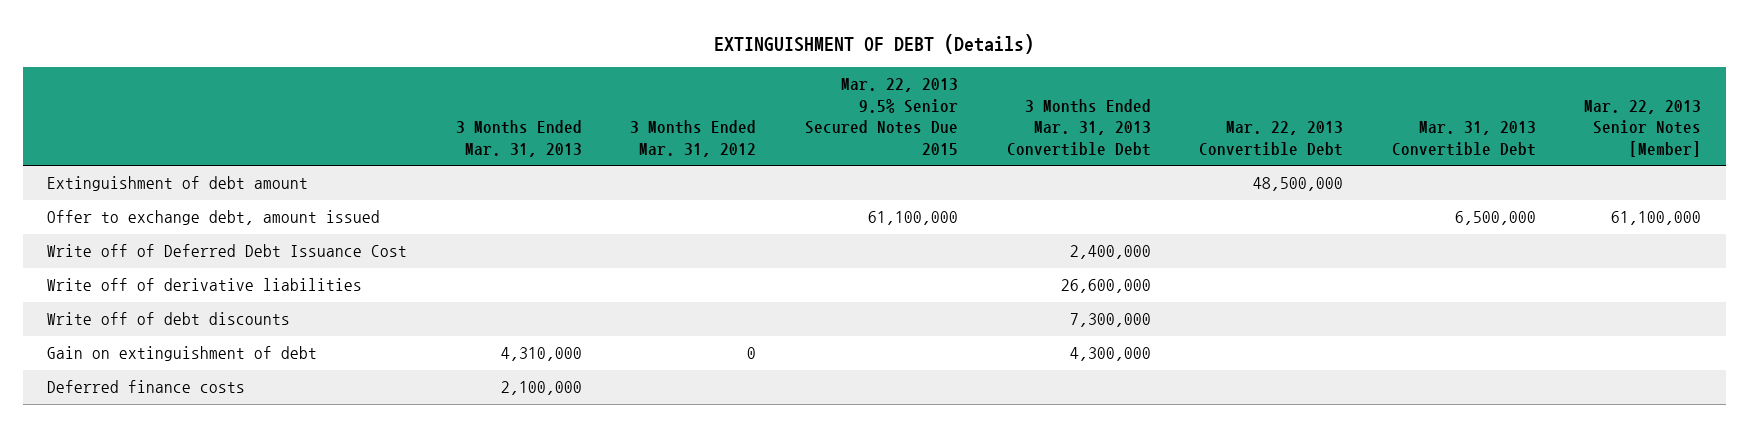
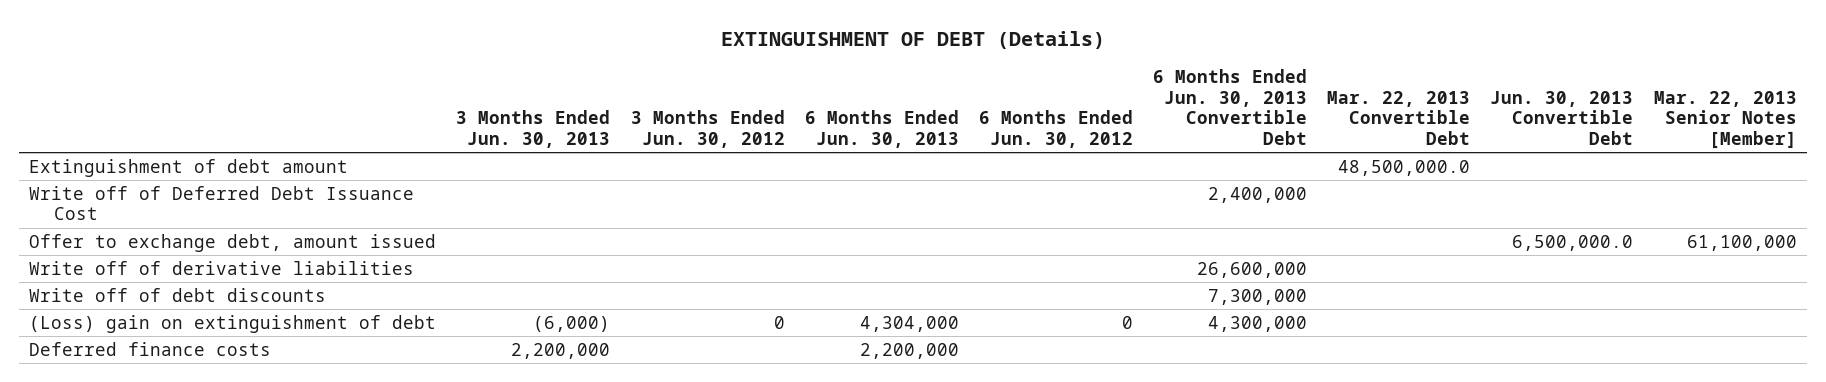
- | 3 Months Ended Mar. 31, 2013 | 3 Months Ended Mar. 31, 2012 | Mar. 22, 2013 9.5% Senior Secured Notes Due 2015 | 3 Months Ended Mar. 31, 2013 Convertible Debt | Mar. 22, 2013 Convertible Debt | Mar. 31, 2013 Convertible Debt | Mar. 22, 2013 Senior Notes [Member]
+ | 3 Months Ended Jun. 30, 2013 | 3 Months Ended Jun. 30, 2012 | 6 Months Ended Jun. 30, 2013 | 6 Months Ended Jun. 30, 2012 | 6 Months Ended Jun. 30, 2013 Convertible Debt | Mar. 22, 2013 Convertible Debt | Jun. 30, 2013 Convertible Debt | Mar. 22, 2013 Senior Notes [Member]
- Extinguishment of debt amount | | | | | 48,500,000 | |
+ Extinguishment of debt amount | | | | | | 48,500,000.0 | |
moved down: Offer to exchange debt, amount issued | | | | | | | 6,500,000.0 | 61,100,000
- Gain on extinguishment of debt | 4,310,000 | 0 | | 4,300,000 | | |
+ (Loss) gain on extinguishment of debt | (6,000) | 0 | 4,304,000 | 0 | 4,300,000 | | |

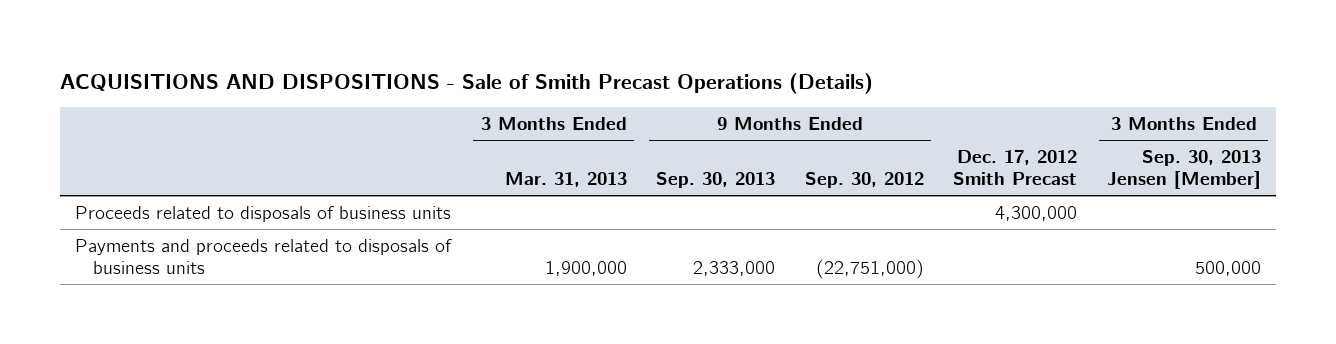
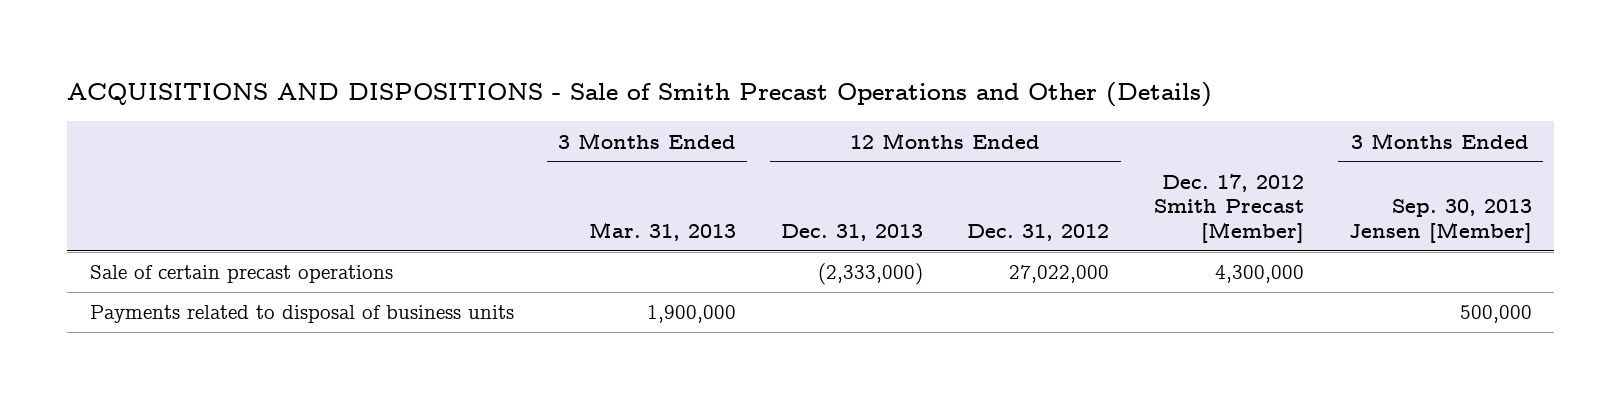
- ACQUISITIONS AND DISPOSITIONS - Sale of Smith Precast Operations (Details)
+ ACQUISITIONS AND DISPOSITIONS - Sale of Smith Precast Operations and Other (Details)
- | 3 Months Ended Mar. 31, 2013 | 9 Months Ended Sep. 30, 2013 | 9 Months Ended Sep. 30, 2012 | Dec. 17, 2012 Smith Precast | 3 Months Ended Sep. 30, 2013 Jensen [Member]
+ | 3 Months Ended Mar. 31, 2013 | 12 Months Ended Dec. 31, 2013 | 12 Months Ended Dec. 31, 2012 | Dec. 17, 2012 Smith Precast [Member] | 3 Months Ended Sep. 30, 2013 Jensen [Member]
- Proceeds related to disposals of business units | | | | 4,300,000 |
- Payments and proceeds related to disposals of business units | 1,900,000 | 2,333,000 | (22,751,000) | | 500,000
+ Sale of certain precast operations | | (2,333,000) | 27,022,000 | 4,300,000 |
+ Payments related to disposal of business units | 1,900,000 | | | | 500,000

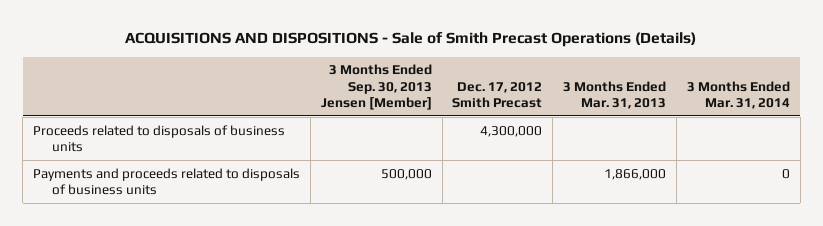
- ACQUISITIONS AND DISPOSITIONS - Sale of Smith Precast Operations and Other (Details)
+ ACQUISITIONS AND DISPOSITIONS - Sale of Smith Precast Operations (Details)
- | 3 Months Ended Mar. 31, 2013 | 12 Months Ended Dec. 31, 2013 | 12 Months Ended Dec. 31, 2012 | Dec. 17, 2012 Smith Precast [Member] | 3 Months Ended Sep. 30, 2013 Jensen [Member]
+ | 3 Months Ended Sep. 30, 2013 Jensen [Member] | Dec. 17, 2012 Smith Precast | 3 Months Ended Mar. 31, 2013 | 3 Months Ended Mar. 31, 2014
- Sale of certain precast operations | | (2,333,000) | 27,022,000 | 4,300,000 |
- Payments related to disposal of business units | 1,900,000 | | | | 500,000
+ Proceeds related to disposals of business units | | 4,300,000 | |
+ Payments and proceeds related to disposals of business units | 500,000 | | 1,866,000 | 0

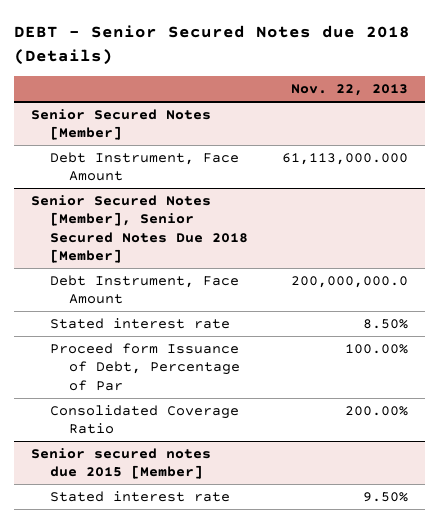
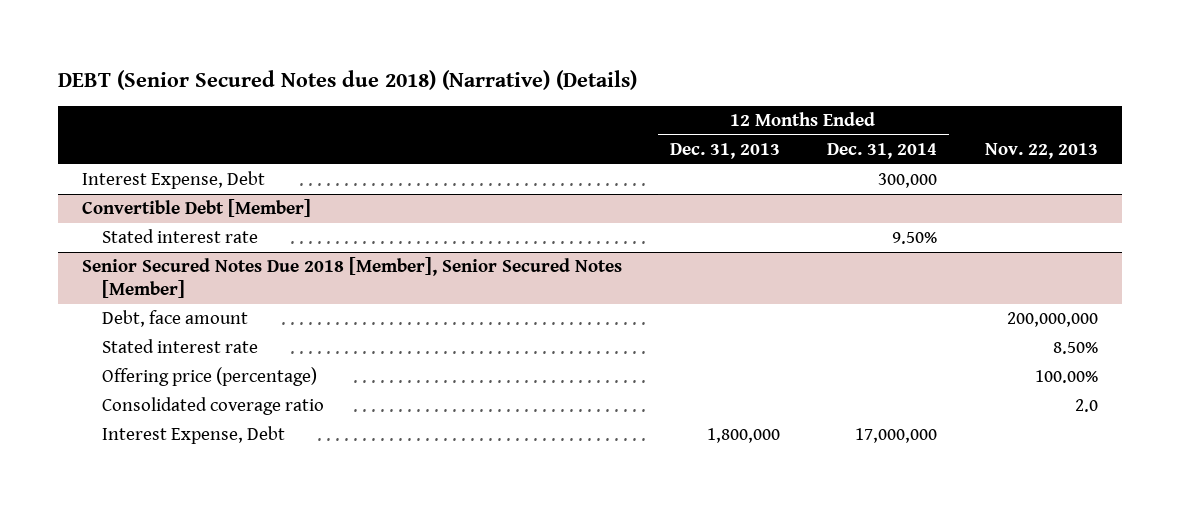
- DEBT - Senior Secured Notes due 2018 (Details)
+ DEBT (Senior Secured Notes due 2018) (Narrative) (Details)
- | Nov. 22, 2013
+ | 12 Months Ended Dec. 31, 2013 | 12 Months Ended Dec. 31, 2014 | Nov. 22, 2013
- Senior Secured Notes [Member]
- Debt Instrument, Face Amount | 61,113,000.000
- Senior Secured Notes [Member], Senior Secured Notes Due 2018 [Member]
- Debt Instrument, Face Amount | 200,000,000.0
+ Interest Expense, Debt | | 300,000 |
+ Convertible Debt [Member]
+ Stated interest rate | | 9.50% |
+ Senior Secured Notes Due 2018 [Member], Senior Secured Notes [Member]
+ Debt, face amount | | | 200,000,000
- Proceed form Issuance of Debt, Percentage of Par | 100.00%
- Consolidated Coverage Ratio | 200.00%
- Senior secured notes due 2015 [Member]
- Stated interest rate | 9.50%
+ Offering price (percentage) | | | 100.00%
+ Consolidated coverage ratio | | | 2.0
+ Interest Expense, Debt | 1,800,000 | 17,000,000 |

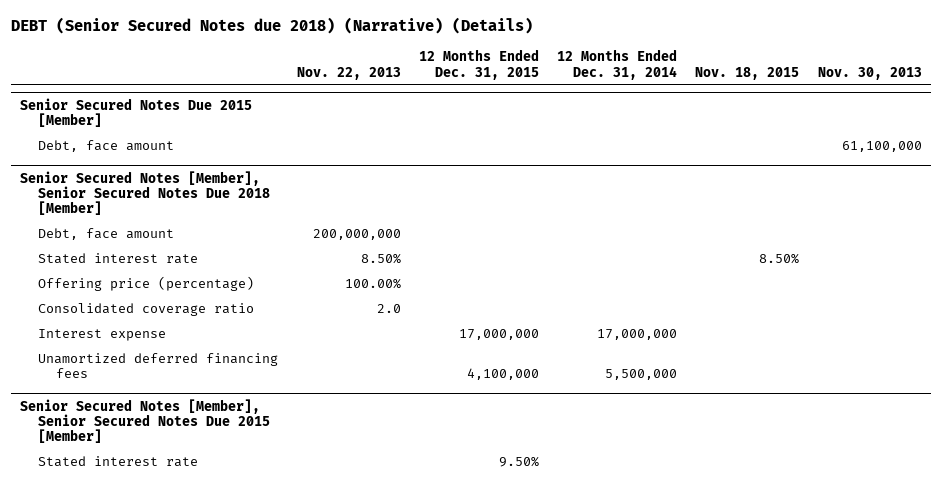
- | 12 Months Ended Dec. 31, 2013 | 12 Months Ended Dec. 31, 2014 | Nov. 22, 2013
+ | Nov. 22, 2013 | 12 Months Ended Dec. 31, 2015 | 12 Months Ended Dec. 31, 2014 | Nov. 18, 2015 | Nov. 30, 2013
- Interest Expense, Debt | | 300,000 |
- Convertible Debt [Member]
- Stated interest rate | | 9.50% |
- Senior Secured Notes Due 2018 [Member], Senior Secured Notes [Member]
+ Senior Secured Notes Due 2015 [Member]
+ Debt, face amount | | | | | 61,100,000
+ Senior Secured Notes [Member], Senior Secured Notes Due 2018 [Member]
- Interest Expense, Debt | 1,800,000 | 17,000,000 |
+ Interest expense | | 17,000,000 | 17,000,000 | |
+ Unamortized deferred financing fees | | 4,100,000 | 5,500,000 | |
+ Senior Secured Notes [Member], Senior Secured Notes Due 2015 [Member]
+ Stated interest rate | | 9.50% | | |

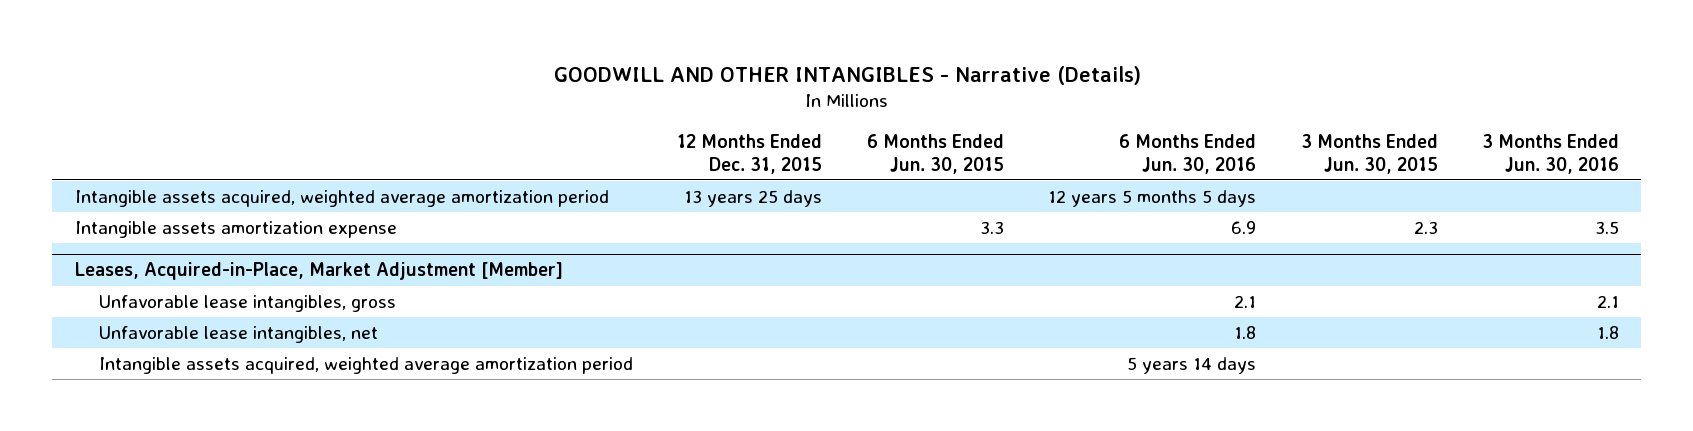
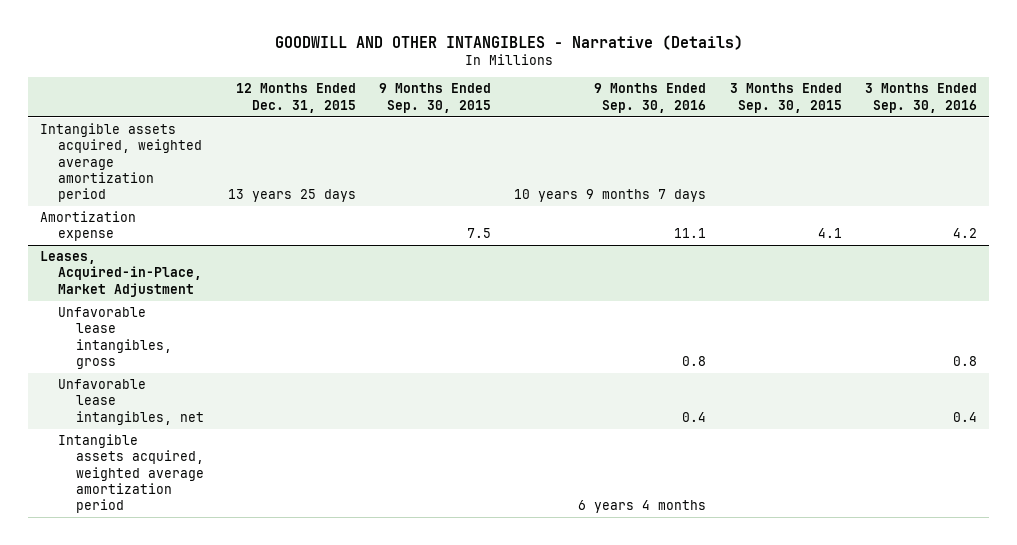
- | 12 Months Ended Dec. 31, 2015 | 6 Months Ended Jun. 30, 2015 | 6 Months Ended Jun. 30, 2016 | 3 Months Ended Jun. 30, 2015 | 3 Months Ended Jun. 30, 2016
+ | 12 Months Ended Dec. 31, 2015 | 9 Months Ended Sep. 30, 2015 | 9 Months Ended Sep. 30, 2016 | 3 Months Ended Sep. 30, 2015 | 3 Months Ended Sep. 30, 2016
- Intangible assets amortization expense | | 3.3 | 6.9 | 2.3 | 3.5
- Leases, Acquired-in-Place, Market Adjustment [Member]
+ Amortization expense | | 7.5 | 11.1 | 4.1 | 4.2
+ Leases, Acquired-in-Place, Market Adjustment

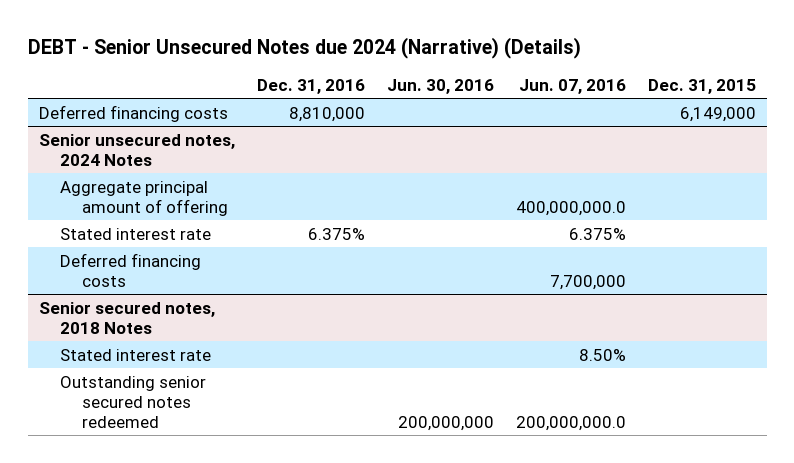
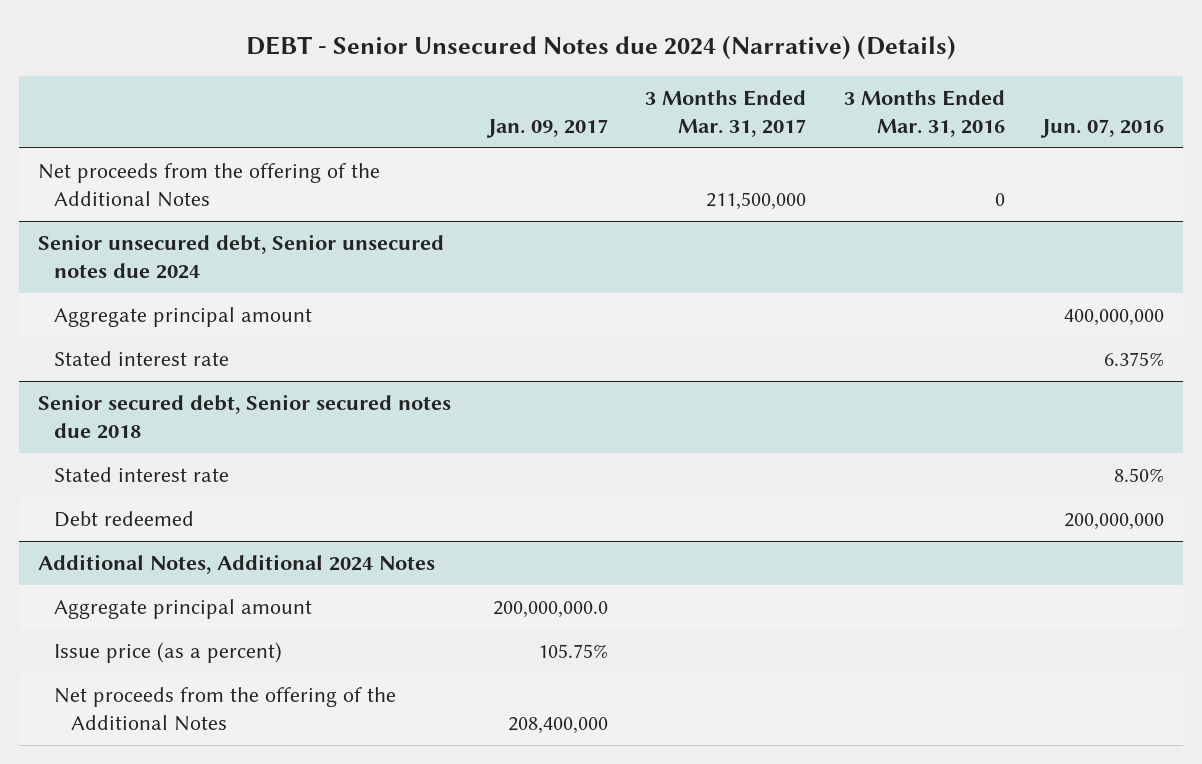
- | Dec. 31, 2016 | Jun. 30, 2016 | Jun. 07, 2016 | Dec. 31, 2015
+ | Jan. 09, 2017 | 3 Months Ended Mar. 31, 2017 | 3 Months Ended Mar. 31, 2016 | Jun. 07, 2016
- Deferred financing costs | 8,810,000 | | | 6,149,000
- Senior unsecured notes, 2024 Notes
- Aggregate principal amount of offering | | | 400,000,000.0 |
+ Net proceeds from the offering of the Additional Notes | | 211,500,000 | 0 |
+ Senior unsecured debt, Senior unsecured notes due 2024
+ Aggregate principal amount | | | | 400,000,000
- Deferred financing costs | | | 7,700,000 |
- Senior secured notes, 2018 Notes
+ Senior secured debt, Senior secured notes due 2018
- Outstanding senior secured notes redeemed | | 200,000,000 | 200,000,000.0 |
+ Debt redeemed | | | | 200,000,000
+ Additional Notes, Additional 2024 Notes
+ Aggregate principal amount | 200,000,000.0 | | |
+ Issue price (as a percent) | 105.75% | | |
+ Net proceeds from the offering of the Additional Notes | 208,400,000 | | |

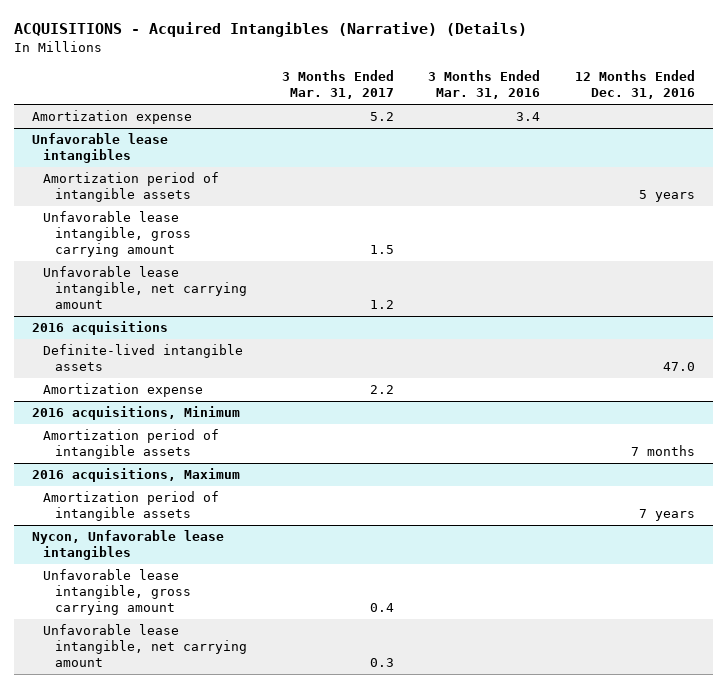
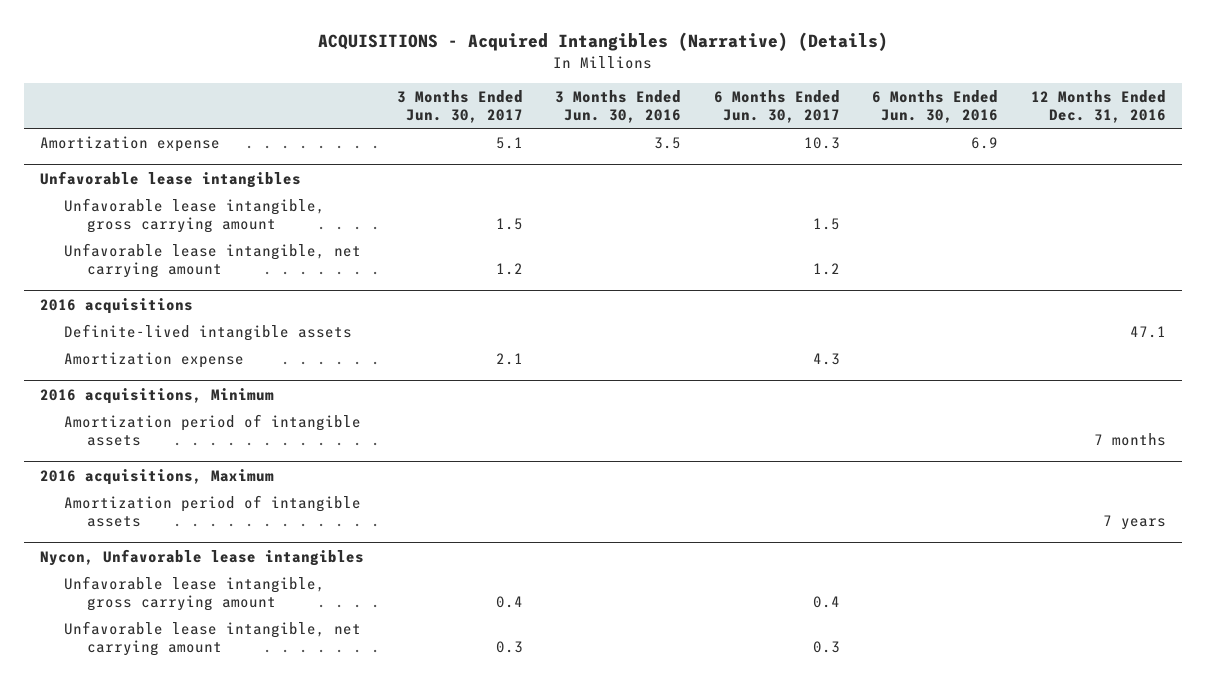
- | 3 Months Ended Mar. 31, 2017 | 3 Months Ended Mar. 31, 2016 | 12 Months Ended Dec. 31, 2016
+ | 3 Months Ended Jun. 30, 2017 | 3 Months Ended Jun. 30, 2016 | 6 Months Ended Jun. 30, 2017 | 6 Months Ended Jun. 30, 2016 | 12 Months Ended Dec. 31, 2016
@ Unfavorable lease intangibles
- Amortization period of intangible assets | | | 5 years
@ 2016 acquisitions
- Definite-lived intangible assets | | | 47.0
+ Definite-lived intangible assets | | | | | 47.1

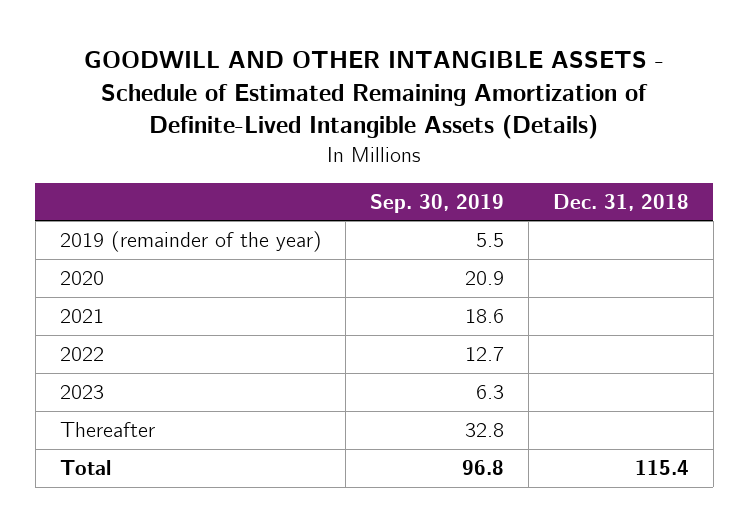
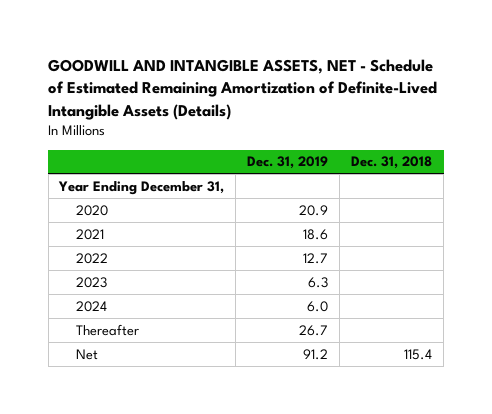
- GOODWILL AND OTHER INTANGIBLE ASSETS - Schedule of Estimated Remaining Amortization of Definite-Lived Intangible Assets (Details)
+ GOODWILL AND INTANGIBLE ASSETS, NET - Schedule of Estimated Remaining Amortization of Definite-Lived Intangible Assets (Details)
- | Sep. 30, 2019 | Dec. 31, 2018
+ | Dec. 31, 2019 | Dec. 31, 2018
- 2019 (remainder of the year) | 5.5 |
+ Year Ending December 31,
+ 2024 | 6.0 |
- Total | 96.8 | 115.4
+ Net | 91.2 | 115.4

